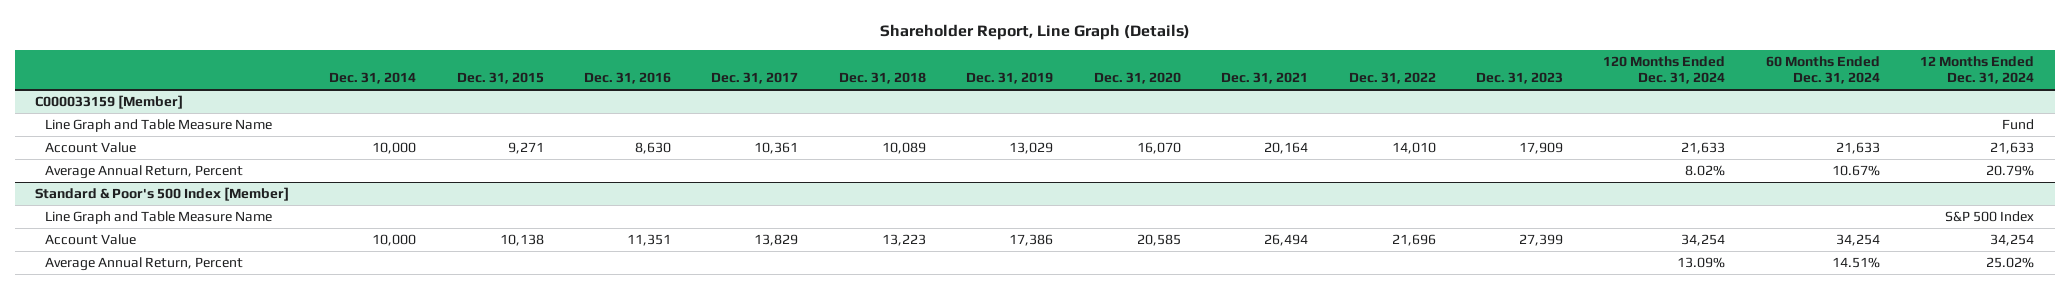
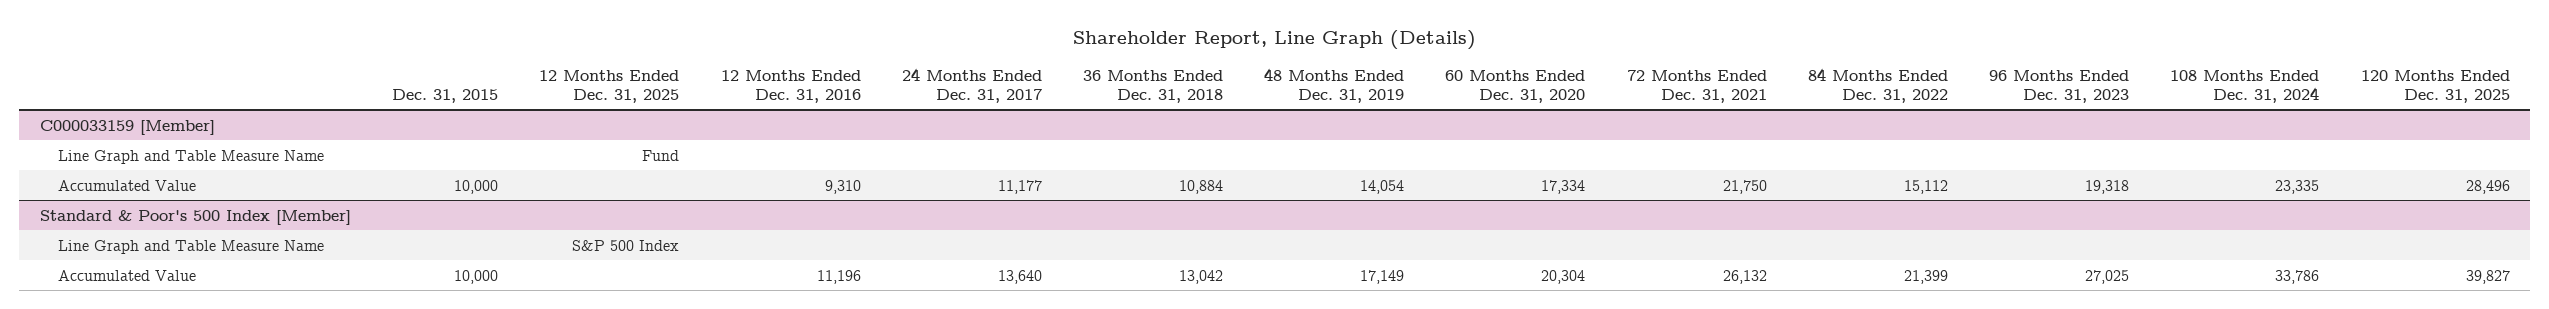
- | Dec. 31, 2014 | Dec. 31, 2015 | Dec. 31, 2016 | Dec. 31, 2017 | Dec. 31, 2018 | Dec. 31, 2019 | Dec. 31, 2020 | Dec. 31, 2021 | Dec. 31, 2022 | Dec. 31, 2023 | 120 Months Ended Dec. 31, 2024 | 60 Months Ended Dec. 31, 2024 | 12 Months Ended Dec. 31, 2024
+ | Dec. 31, 2015 | 12 Months Ended Dec. 31, 2025 | 12 Months Ended Dec. 31, 2016 | 24 Months Ended Dec. 31, 2017 | 36 Months Ended Dec. 31, 2018 | 48 Months Ended Dec. 31, 2019 | 60 Months Ended Dec. 31, 2020 | 72 Months Ended Dec. 31, 2021 | 84 Months Ended Dec. 31, 2022 | 96 Months Ended Dec. 31, 2023 | 108 Months Ended Dec. 31, 2024 | 120 Months Ended Dec. 31, 2025
@ C000033159 [Member]
- Account Value | 10,000 | 9,271 | 8,630 | 10,361 | 10,089 | 13,029 | 16,070 | 20,164 | 14,010 | 17,909 | 21,633 | 21,633 | 21,633
- Average Annual Return, Percent | | | | | | | | | | | 8.02% | 10.67% | 20.79%
+ Accumulated Value | 10,000 | | 9,310 | 11,177 | 10,884 | 14,054 | 17,334 | 21,750 | 15,112 | 19,318 | 23,335 | 28,496
@ Standard & Poor's 500 Index [Member]
- Account Value | 10,000 | 10,138 | 11,351 | 13,829 | 13,223 | 17,386 | 20,585 | 26,494 | 21,696 | 27,399 | 34,254 | 34,254 | 34,254
- Average Annual Return, Percent | | | | | | | | | | | 13.09% | 14.51% | 25.02%
+ Accumulated Value | 10,000 | | 11,196 | 13,640 | 13,042 | 17,149 | 20,304 | 26,132 | 21,399 | 27,025 | 33,786 | 39,827

